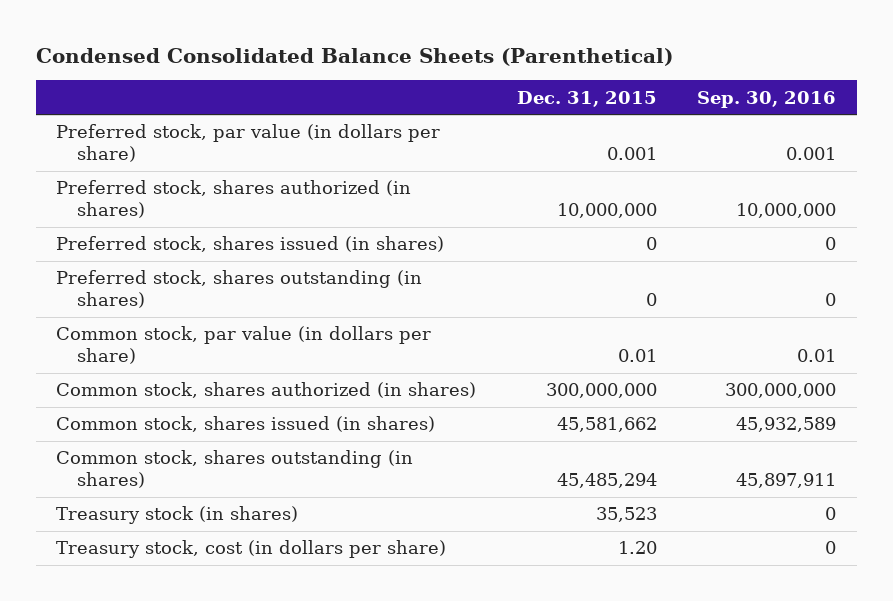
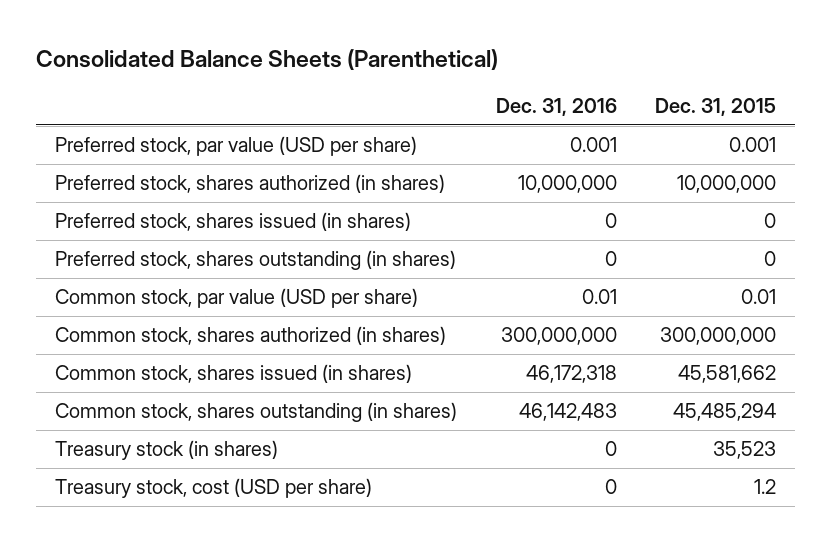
- Condensed Consolidated Balance Sheets (Parenthetical)
+ Consolidated Balance Sheets (Parenthetical)
- | Dec. 31, 2015 | Sep. 30, 2016
+ | Dec. 31, 2016 | Dec. 31, 2015
- Preferred stock, par value (in dollars per share) | 0.001 | 0.001
+ Preferred stock, par value (USD per share) | 0.001 | 0.001
- Common stock, par value (in dollars per share) | 0.01 | 0.01
+ Common stock, par value (USD per share) | 0.01 | 0.01
- Treasury stock, cost (in dollars per share) | 1.20 | 0
+ Treasury stock, cost (USD per share) | 0 | 1.2

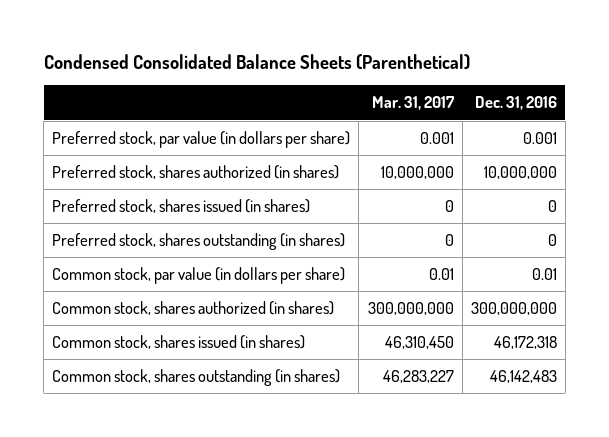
- Consolidated Balance Sheets (Parenthetical)
+ Condensed Consolidated Balance Sheets (Parenthetical)
- | Dec. 31, 2016 | Dec. 31, 2015
+ | Mar. 31, 2017 | Dec. 31, 2016
- Preferred stock, par value (USD per share) | 0.001 | 0.001
+ Preferred stock, par value (in dollars per share) | 0.001 | 0.001
- Common stock, par value (USD per share) | 0.01 | 0.01
+ Common stock, par value (in dollars per share) | 0.01 | 0.01
- Treasury stock (in shares) | 0 | 35,523
- Treasury stock, cost (USD per share) | 0 | 1.2

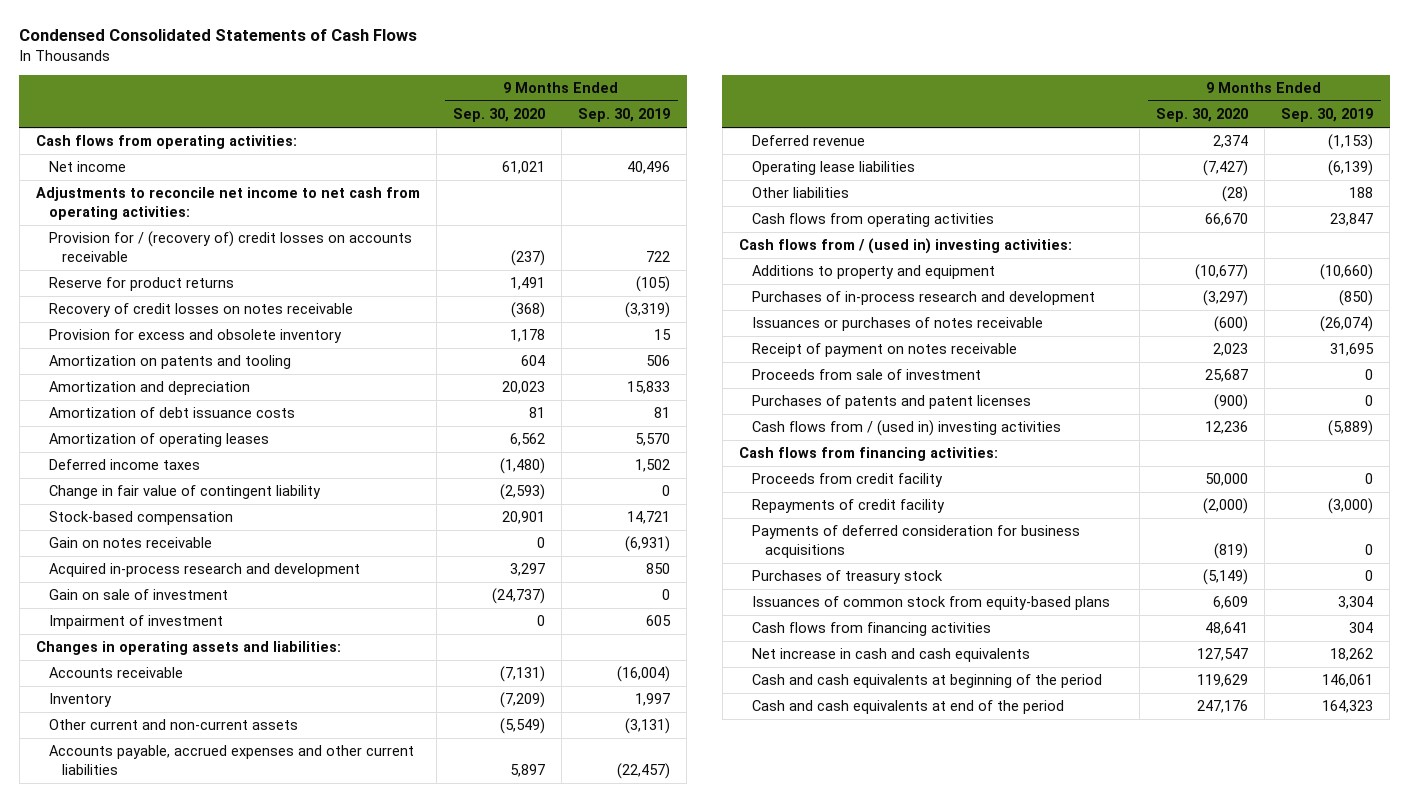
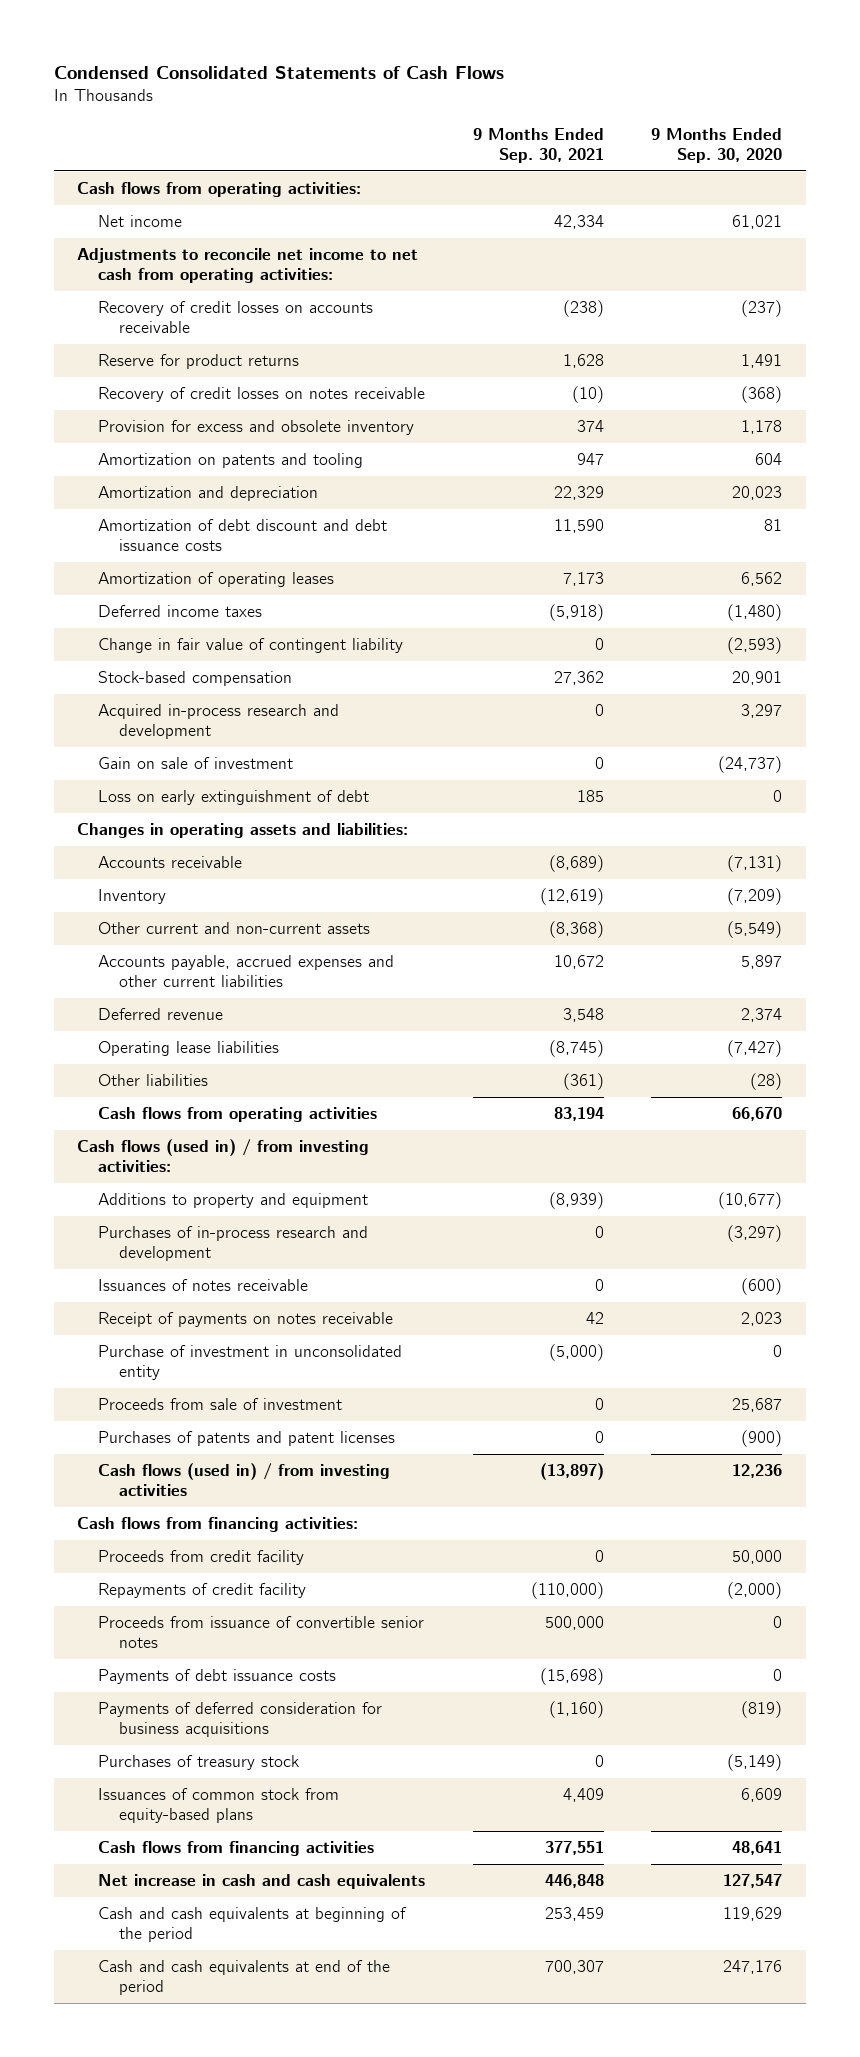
- | 9 Months Ended Sep. 30, 2020 | 9 Months Ended Sep. 30, 2019
+ | 9 Months Ended Sep. 30, 2021 | 9 Months Ended Sep. 30, 2020
- Provision for / (recovery of) credit losses on accounts receivable | (237) | 722
+ Recovery of credit losses on accounts receivable | (238) | (237)
- Amortization of debt issuance costs | 81 | 81
+ Amortization of debt discount and debt issuance costs | 11,590 | 81
- Gain on notes receivable | 0 | (6,931)
- Impairment of investment | 0 | 605
+ Loss on early extinguishment of debt | 185 | 0
- Cash flows from / (used in) investing activities:
+ Cash flows (used in) / from investing activities:
- Issuances or purchases of notes receivable | (600) | (26,074)
- Receipt of payment on notes receivable | 2,023 | 31,695
+ Issuances of notes receivable | 0 | (600)
+ Receipt of payments on notes receivable | 42 | 2,023
+ Purchase of investment in unconsolidated entity | (5,000) | 0
- Cash flows from / (used in) investing activities | 12,236 | (5,889)
+ Cash flows (used in) / from investing activities | (13,897) | 12,236
+ Proceeds from issuance of convertible senior notes | 500,000 | 0
+ Payments of debt issuance costs | (15,698) | 0

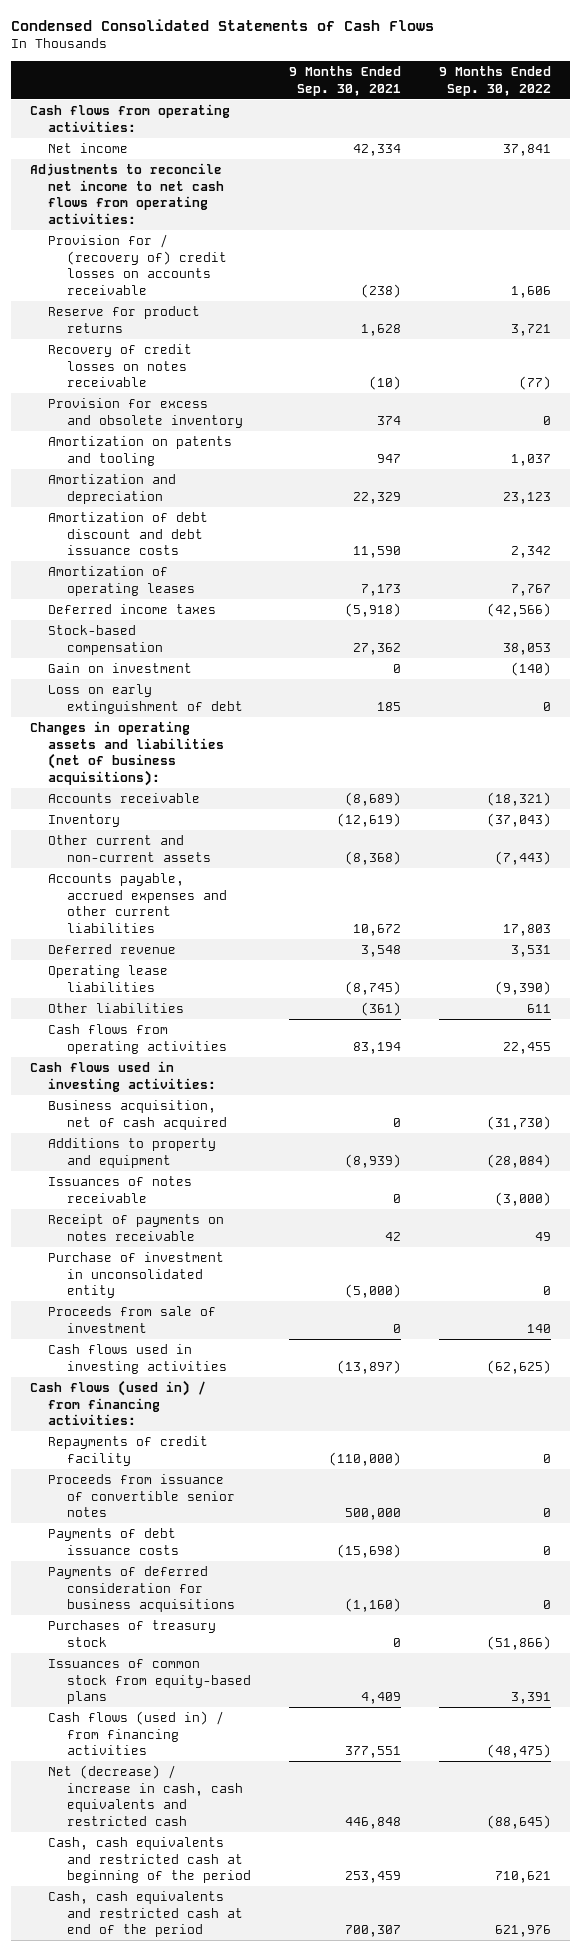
- | 9 Months Ended Sep. 30, 2021 | 9 Months Ended Sep. 30, 2020
+ | 9 Months Ended Sep. 30, 2021 | 9 Months Ended Sep. 30, 2022
- Adjustments to reconcile net income to net cash from operating activities:
- Recovery of credit losses on accounts receivable | (238) | (237)
+ Adjustments to reconcile net income to net cash flows from operating activities:
+ Provision for / (recovery of) credit losses on accounts receivable | (238) | 1,606
- Change in fair value of contingent liability | 0 | (2,593)
- Acquired in-process research and development | 0 | 3,297
- Gain on sale of investment | 0 | (24,737)
+ Gain on investment | 0 | (140)
- Changes in operating assets and liabilities:
+ Changes in operating assets and liabilities (net of business acquisitions):
- Cash flows (used in) / from investing activities:
+ Cash flows used in investing activities:
+ Business acquisition, net of cash acquired | 0 | (31,730)
- Purchases of in-process research and development | 0 | (3,297)
- Purchases of patents and patent licenses | 0 | (900)
- Cash flows (used in) / from investing activities | (13,897) | 12,236
- Cash flows from financing activities:
- Proceeds from credit facility | 0 | 50,000
+ Cash flows used in investing activities | (13,897) | (62,625)
+ Cash flows (used in) / from financing activities:
- Cash flows from financing activities | 377,551 | 48,641
- Net increase in cash and cash equivalents | 446,848 | 127,547
- Cash and cash equivalents at beginning of the period | 253,459 | 119,629
- Cash and cash equivalents at end of the period | 700,307 | 247,176
+ Cash flows (used in) / from financing activities | 377,551 | (48,475)
+ Net (decrease) / increase in cash, cash equivalents and restricted cash | 446,848 | (88,645)
+ Cash, cash equivalents and restricted cash at beginning of the period | 253,459 | 710,621
+ Cash, cash equivalents and restricted cash at end of the period | 700,307 | 621,976

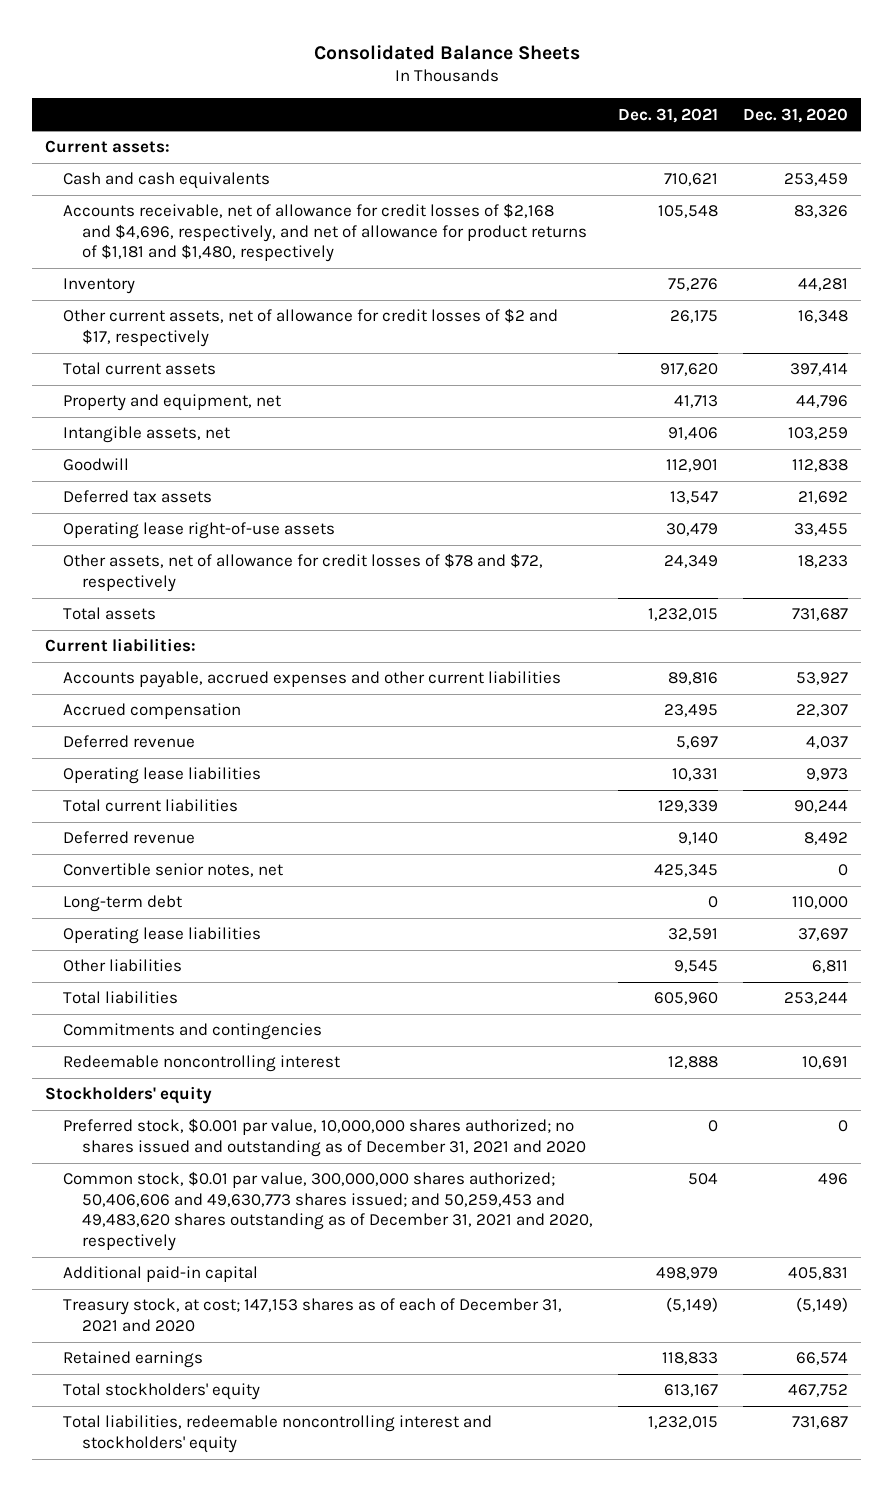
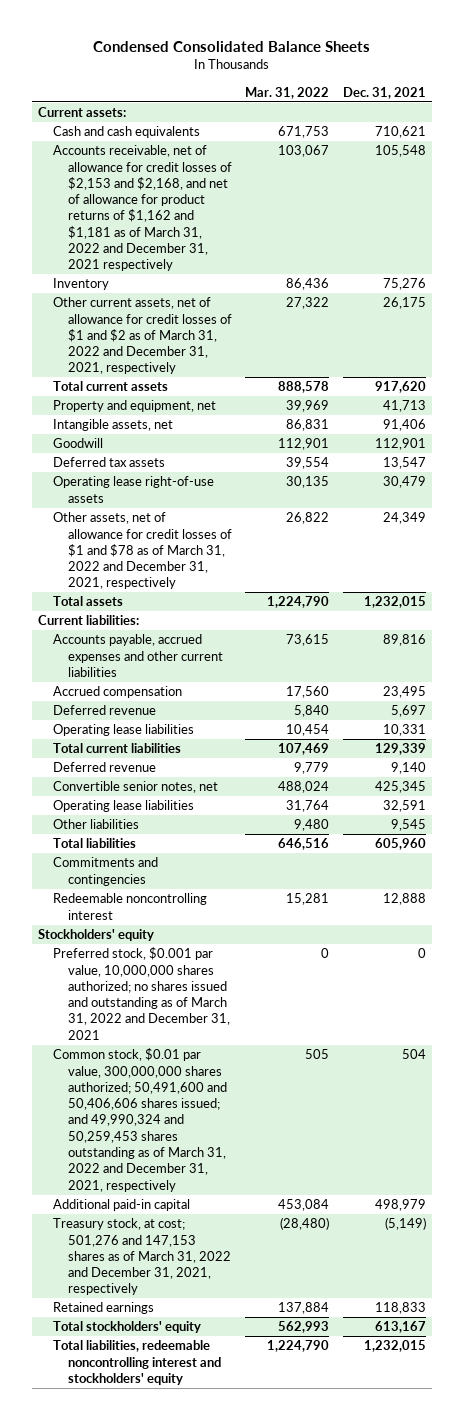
- Consolidated Balance Sheets
+ Condensed Consolidated Balance Sheets
- | Dec. 31, 2021 | Dec. 31, 2020
+ | Mar. 31, 2022 | Dec. 31, 2021
- Accounts receivable, net of allowance for credit losses of $2,168 and $4,696, respectively, and net of allowance for product returns of $1,181 and $1,480, respectively | 105,548 | 83,326
+ Accounts receivable, net of allowance for credit losses of $2,153 and $2,168, and net of allowance for product returns of $1,162 and $1,181 as of March 31, 2022 and December 31, 2021 respectively | 103,067 | 105,548
- Other current assets, net of allowance for credit losses of $2 and $17, respectively | 26,175 | 16,348
+ Other current assets, net of allowance for credit losses of $1 and $2 as of March 31, 2022 and December 31, 2021, respectively | 27,322 | 26,175
- Other assets, net of allowance for credit losses of $78 and $72, respectively | 24,349 | 18,233
+ Other assets, net of allowance for credit losses of $1 and $78 as of March 31, 2022 and December 31, 2021, respectively | 26,822 | 24,349
- Long-term debt | 0 | 110,000
- Preferred stock, $0.001 par value, 10,000,000 shares authorized; no shares issued and outstanding as of December 31, 2021 and 2020 | 0 | 0
- Common stock, $0.01 par value, 300,000,000 shares authorized; 50,406,606 and 49,630,773 shares issued; and 50,259,453 and 49,483,620 shares outstanding as of December 31, 2021 and 2020, respectively | 504 | 496
+ Preferred stock, $0.001 par value, 10,000,000 shares authorized; no shares issued and outstanding as of March 31, 2022 and December 31, 2021 | 0 | 0
+ Common stock, $0.01 par value, 300,000,000 shares authorized; 50,491,600 and 50,406,606 shares issued; and 49,990,324 and 50,259,453 shares outstanding as of March 31, 2022 and December 31, 2021, respectively | 505 | 504
- Treasury stock, at cost; 147,153 shares as of each of December 31, 2021 and 2020 | (5,149) | (5,149)
+ Treasury stock, at cost; 501,276 and 147,153 shares as of March 31, 2022 and December 31, 2021, respectively | (28,480) | (5,149)

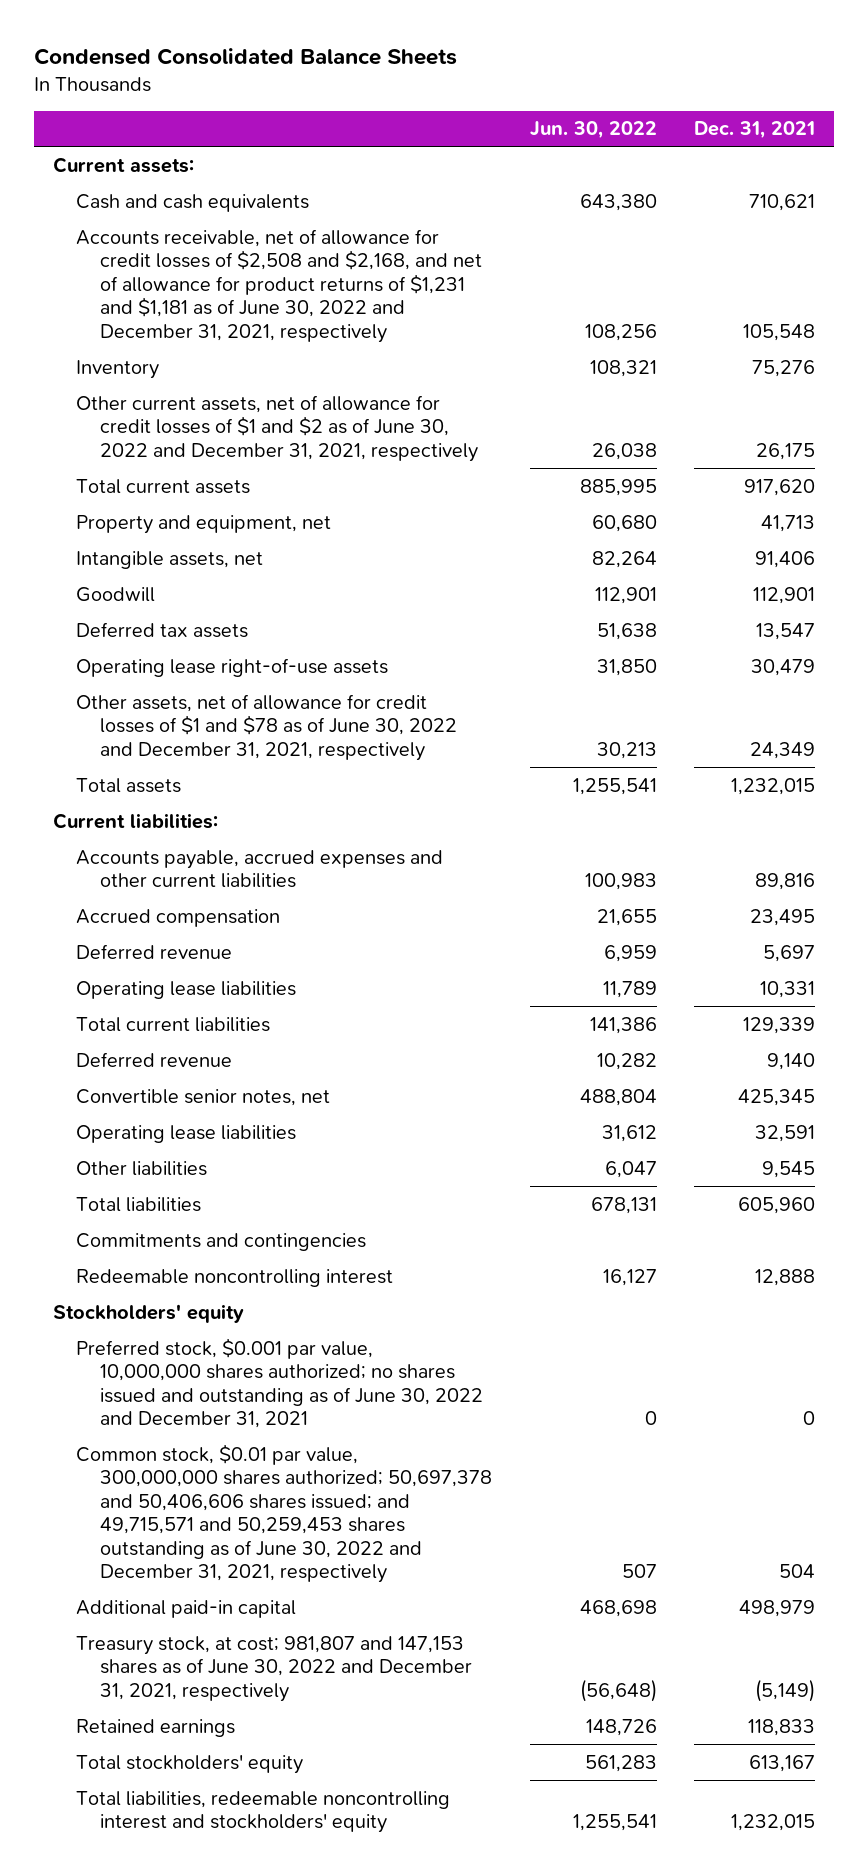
- | Mar. 31, 2022 | Dec. 31, 2021
+ | Jun. 30, 2022 | Dec. 31, 2021
- Accounts receivable, net of allowance for credit losses of $2,153 and $2,168, and net of allowance for product returns of $1,162 and $1,181 as of March 31, 2022 and December 31, 2021 respectively | 103,067 | 105,548
+ Accounts receivable, net of allowance for credit losses of $2,508 and $2,168, and net of allowance for product returns of $1,231 and $1,181 as of June 30, 2022 and December 31, 2021, respectively | 108,256 | 105,548
- Other current assets, net of allowance for credit losses of $1 and $2 as of March 31, 2022 and December 31, 2021, respectively | 27,322 | 26,175
+ Other current assets, net of allowance for credit losses of $1 and $2 as of June 30, 2022 and December 31, 2021, respectively | 26,038 | 26,175
- Other assets, net of allowance for credit losses of $1 and $78 as of March 31, 2022 and December 31, 2021, respectively | 26,822 | 24,349
+ Other assets, net of allowance for credit losses of $1 and $78 as of June 30, 2022 and December 31, 2021, respectively | 30,213 | 24,349
- Preferred stock, $0.001 par value, 10,000,000 shares authorized; no shares issued and outstanding as of March 31, 2022 and December 31, 2021 | 0 | 0
- Common stock, $0.01 par value, 300,000,000 shares authorized; 50,491,600 and 50,406,606 shares issued; and 49,990,324 and 50,259,453 shares outstanding as of March 31, 2022 and December 31, 2021, respectively | 505 | 504
+ Preferred stock, $0.001 par value, 10,000,000 shares authorized; no shares issued and outstanding as of June 30, 2022 and December 31, 2021 | 0 | 0
+ Common stock, $0.01 par value, 300,000,000 shares authorized; 50,697,378 and 50,406,606 shares issued; and 49,715,571 and 50,259,453 shares outstanding as of June 30, 2022 and December 31, 2021, respectively | 507 | 504
- Treasury stock, at cost; 501,276 and 147,153 shares as of March 31, 2022 and December 31, 2021, respectively | (28,480) | (5,149)
+ Treasury stock, at cost; 981,807 and 147,153 shares as of June 30, 2022 and December 31, 2021, respectively | (56,648) | (5,149)

